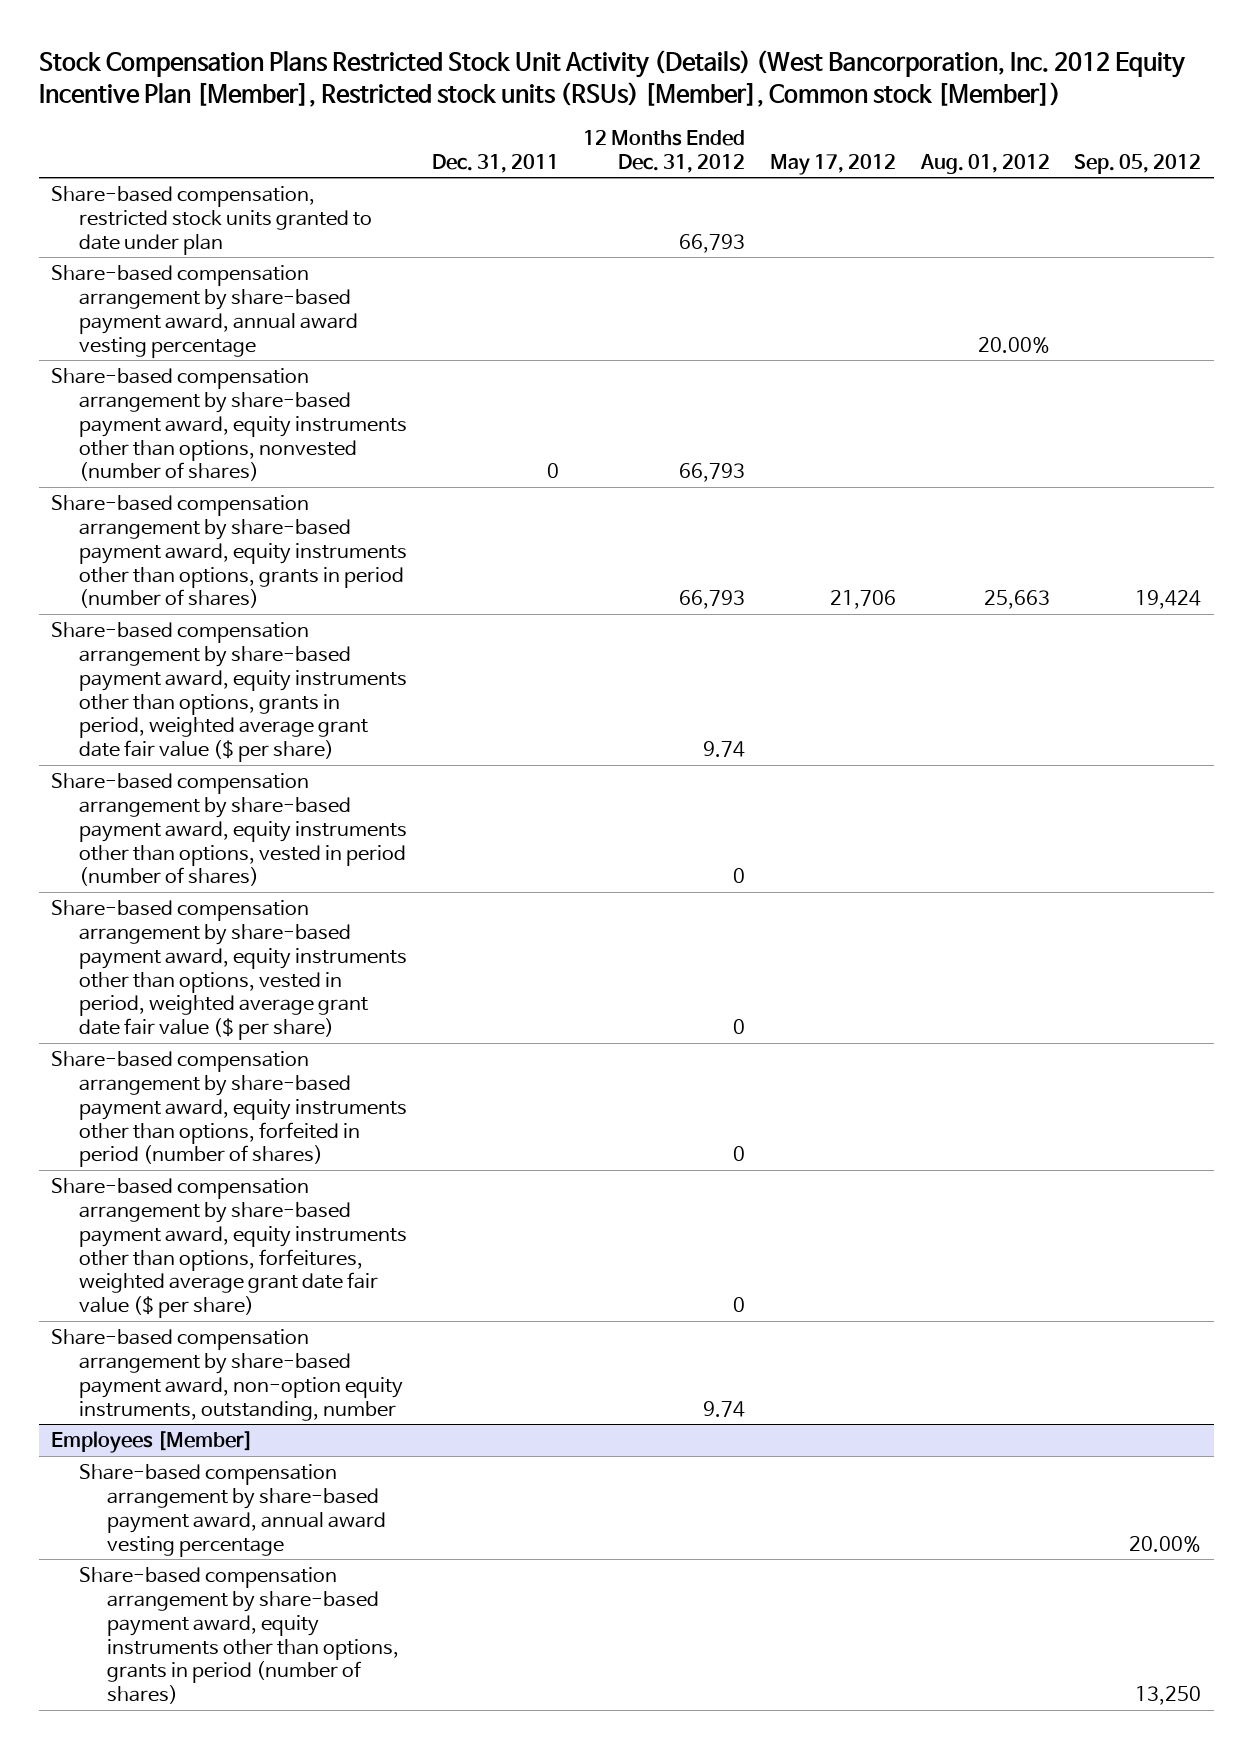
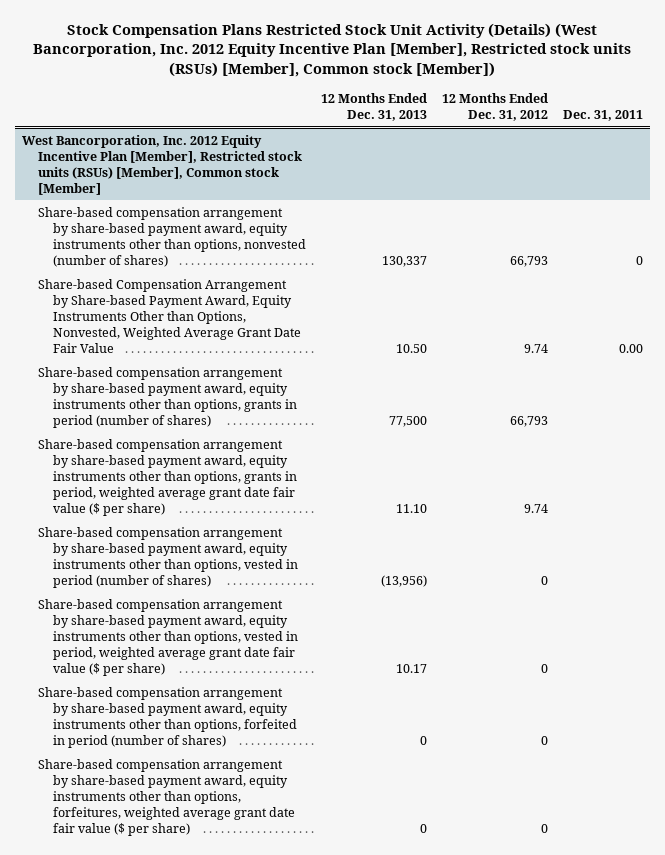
- | Dec. 31, 2011 | 12 Months Ended Dec. 31, 2012 | May 17, 2012 | Aug. 01, 2012 | Sep. 05, 2012
+ | 12 Months Ended Dec. 31, 2013 | 12 Months Ended Dec. 31, 2012 | Dec. 31, 2011
- Share-based compensation, restricted stock units granted to date under plan | | 66,793 | | |
- Share-based compensation arrangement by share-based payment award, annual award vesting percentage | | | | 20.00% |
+ West Bancorporation, Inc. 2012 Equity Incentive Plan [Member], Restricted stock units (RSUs) [Member], Common stock [Member]
+ Share-based Compensation Arrangement by Share-based Payment Award, Equity Instruments Other than Options, Nonvested, Weighted Average Grant Date Fair Value | 10.50 | 9.74 | 0.00
- Share-based compensation arrangement by share-based payment award, non-option equity instruments, outstanding, number | | 9.74 | | |
- Employees [Member]
- Share-based compensation arrangement by share-based payment award, annual award vesting percentage | | | | | 20.00%
- Share-based compensation arrangement by share-based payment award, equity instruments other than options, grants in period (number of shares) | | | | | 13,250

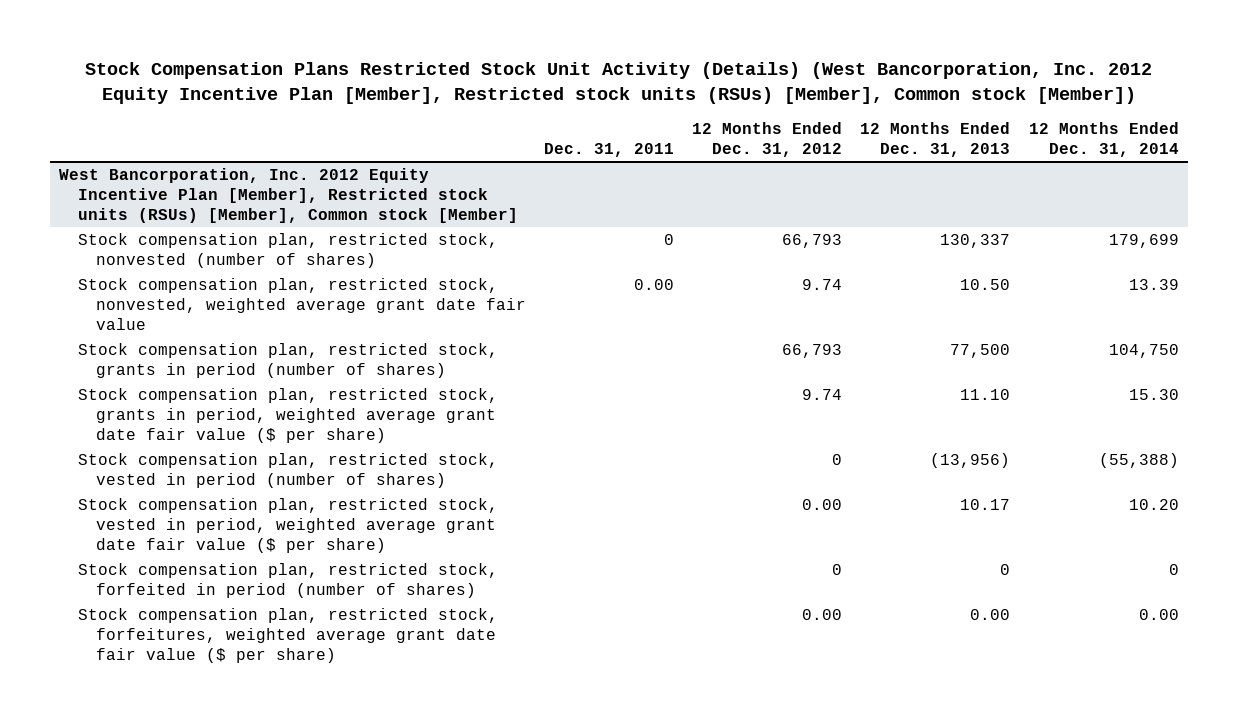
- | 12 Months Ended Dec. 31, 2013 | 12 Months Ended Dec. 31, 2012 | Dec. 31, 2011
+ | Dec. 31, 2011 | 12 Months Ended Dec. 31, 2012 | 12 Months Ended Dec. 31, 2013 | 12 Months Ended Dec. 31, 2014
@ West Bancorporation, Inc. 2012 Equity Incentive Plan [Member], Restricted stock units (RSUs) [Member], Common stock [Member]
- Share-based compensation arrangement by share-based payment award, equity instruments other than options, nonvested (number of shares) | 130,337 | 66,793 | 0
- Share-based Compensation Arrangement by Share-based Payment Award, Equity Instruments Other than Options, Nonvested, Weighted Average Grant Date Fair Value | 10.50 | 9.74 | 0.00
- Share-based compensation arrangement by share-based payment award, equity instruments other than options, grants in period (number of shares) | 77,500 | 66,793 |
- Share-based compensation arrangement by share-based payment award, equity instruments other than options, grants in period, weighted average grant date fair value ($ per share) | 11.10 | 9.74 |
- Share-based compensation arrangement by share-based payment award, equity instruments other than options, vested in period (number of shares) | (13,956) | 0 |
- Share-based compensation arrangement by share-based payment award, equity instruments other than options, vested in period, weighted average grant date fair value ($ per share) | 10.17 | 0 |
- Share-based compensation arrangement by share-based payment award, equity instruments other than options, forfeited in period (number of shares) | 0 | 0 |
- Share-based compensation arrangement by share-based payment award, equity instruments other than options, forfeitures, weighted average grant date fair value ($ per share) | 0 | 0 |
+ Stock compensation plan, restricted stock, nonvested (number of shares) | 0 | 66,793 | 130,337 | 179,699
+ Stock compensation plan, restricted stock, nonvested, weighted average grant date fair value | 0.00 | 9.74 | 10.50 | 13.39
+ Stock compensation plan, restricted stock, grants in period (number of shares) | | 66,793 | 77,500 | 104,750
+ Stock compensation plan, restricted stock, grants in period, weighted average grant date fair value ($ per share) | | 9.74 | 11.10 | 15.30
+ Stock compensation plan, restricted stock, vested in period (number of shares) | | 0 | (13,956) | (55,388)
+ Stock compensation plan, restricted stock, vested in period, weighted average grant date fair value ($ per share) | | 0.00 | 10.17 | 10.20
+ Stock compensation plan, restricted stock, forfeited in period (number of shares) | | 0 | 0 | 0
+ Stock compensation plan, restricted stock, forfeitures, weighted average grant date fair value ($ per share) | | 0.00 | 0.00 | 0.00

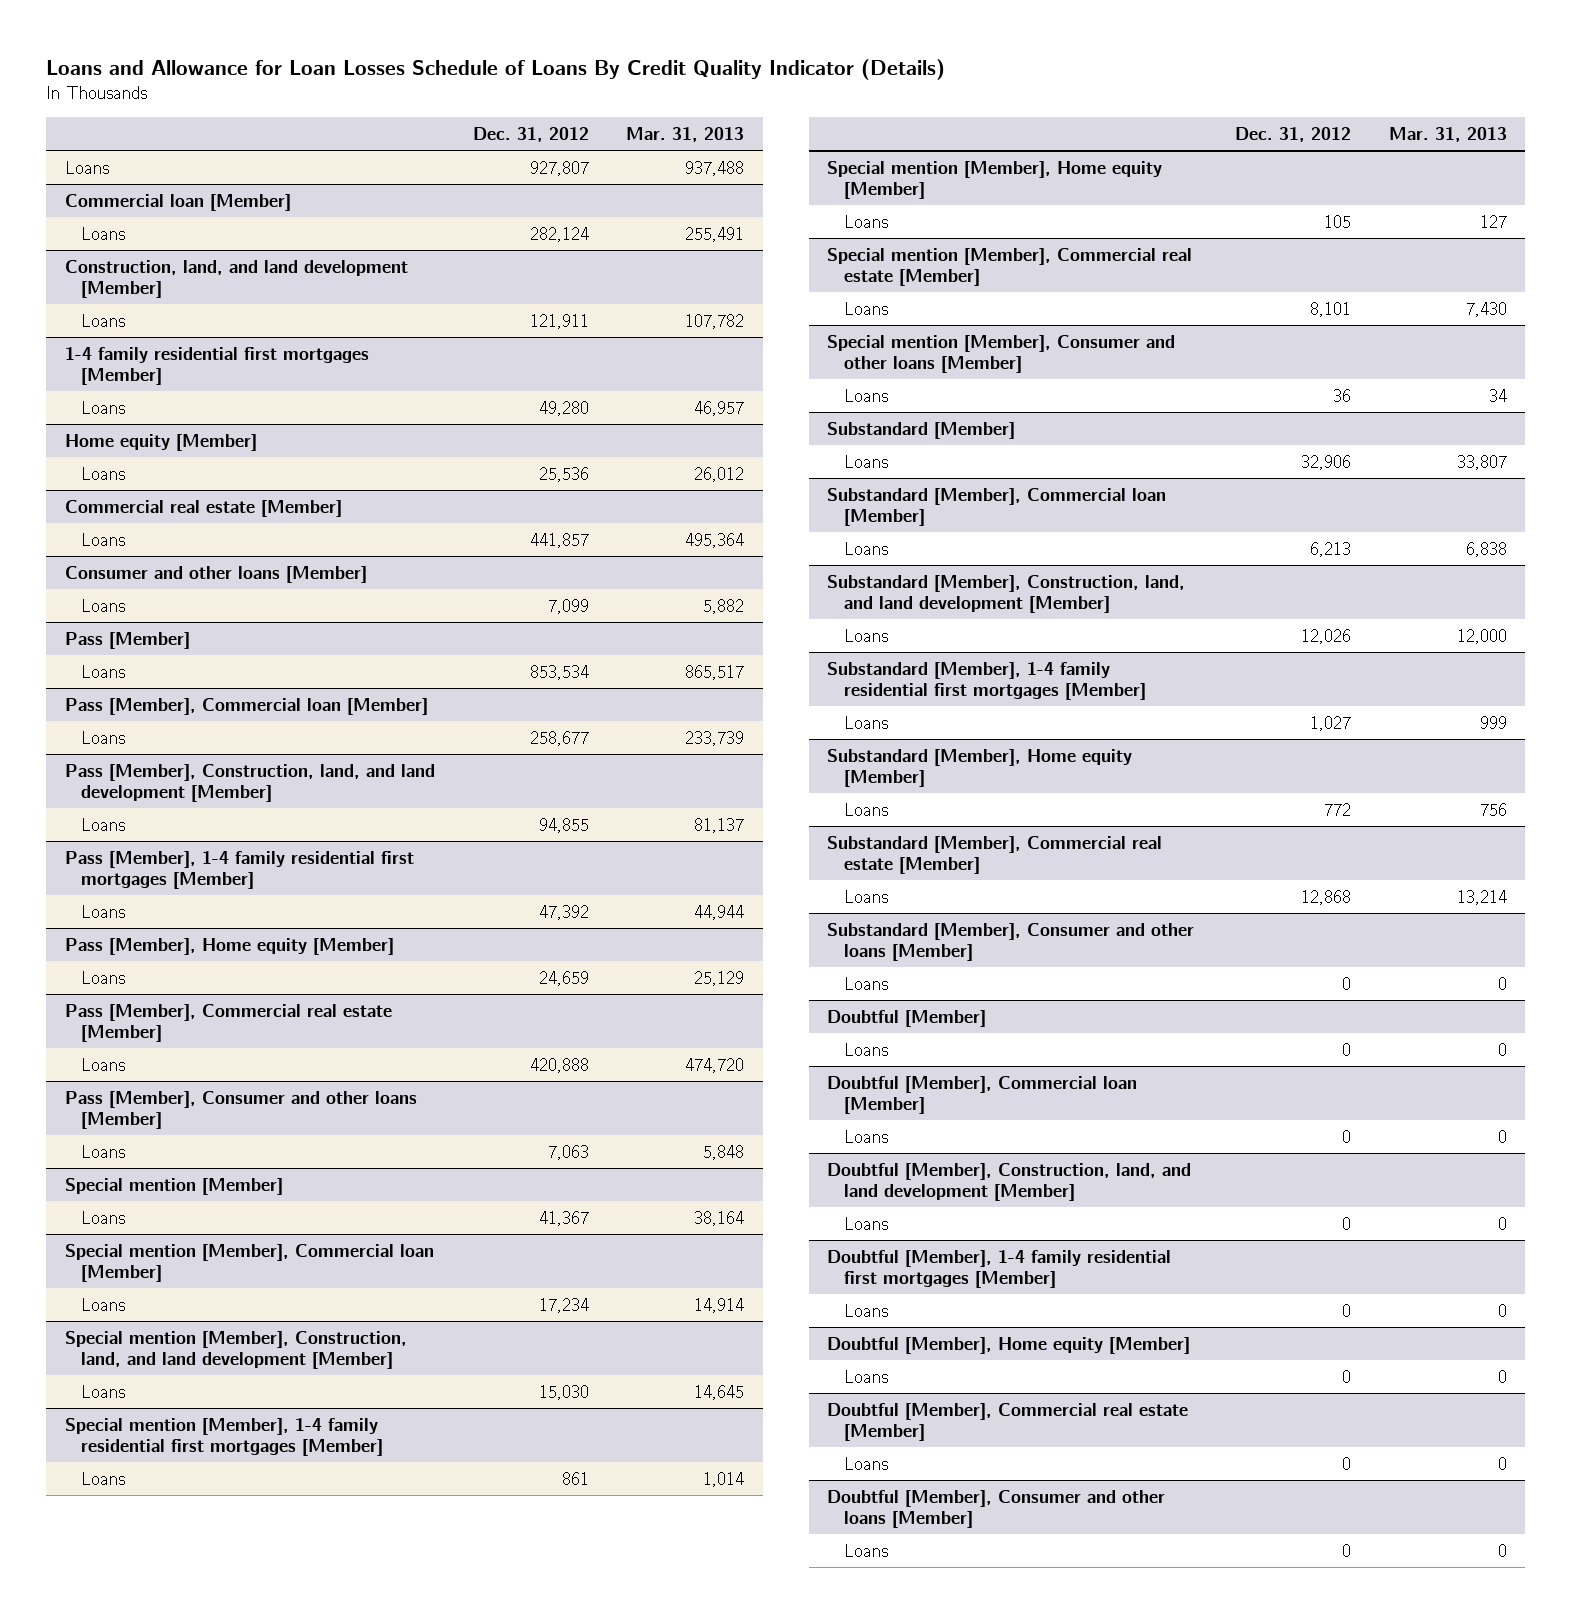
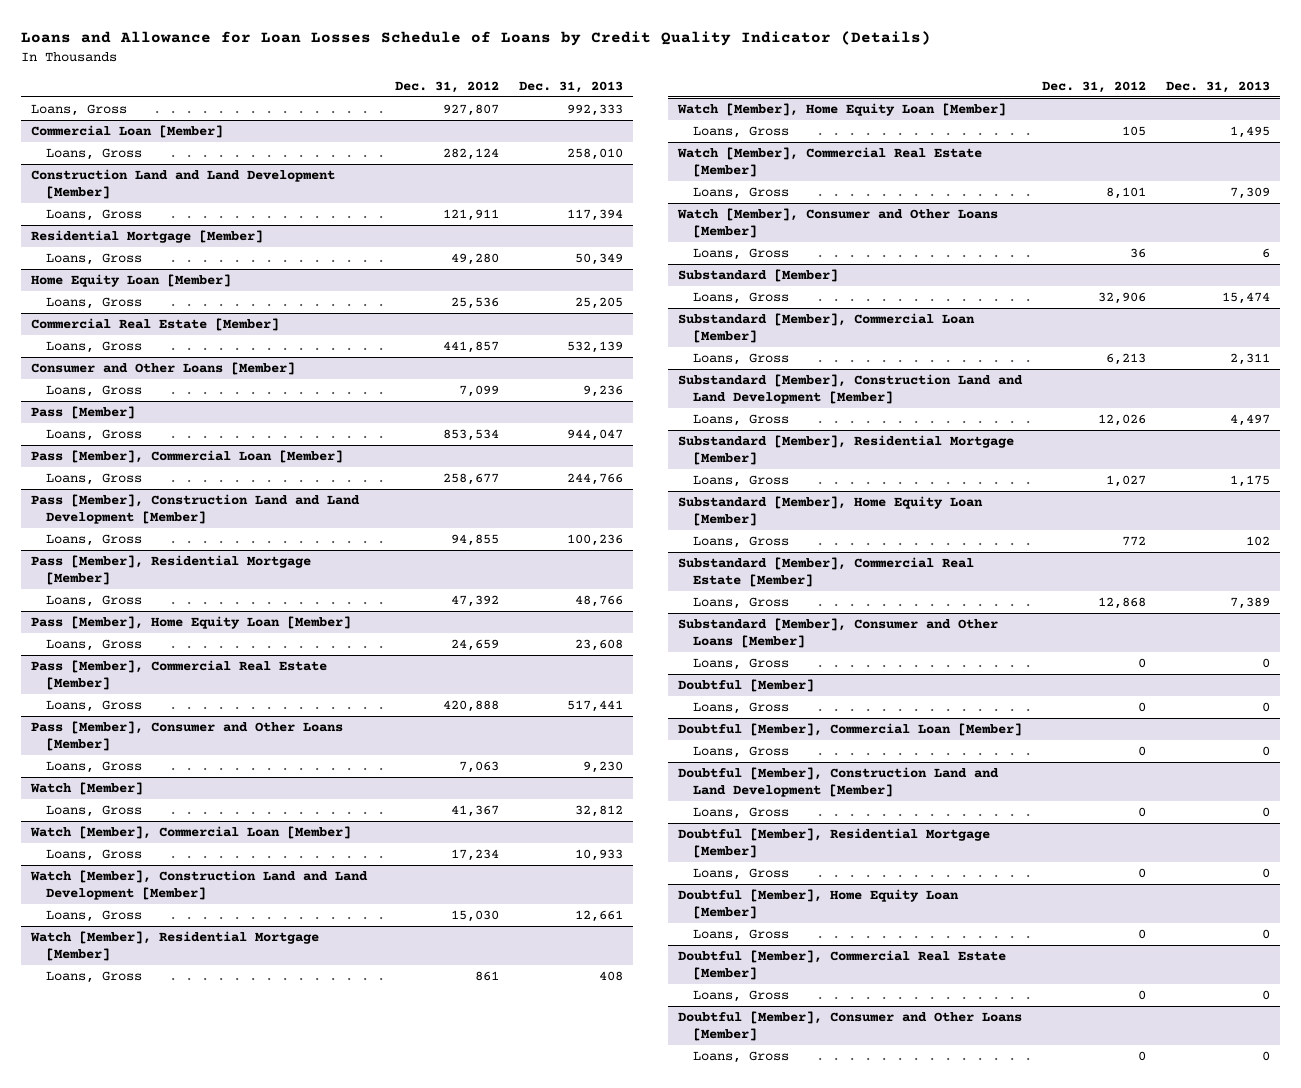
- Loans and Allowance for Loan Losses Schedule of Loans By Credit Quality Indicator (Details)
+ Loans and Allowance for Loan Losses Schedule of Loans by Credit Quality Indicator (Details)
- | Dec. 31, 2012 | Mar. 31, 2013
+ | Dec. 31, 2012 | Dec. 31, 2013
- Loans | 927,807 | 937,488
- Commercial loan [Member]
- Loans | 282,124 | 255,491
- Construction, land, and land development [Member]
- Loans | 121,911 | 107,782
- 1-4 family residential first mortgages [Member]
- Loans | 49,280 | 46,957
- Home equity [Member]
- Loans | 25,536 | 26,012
- Commercial real estate [Member]
- Loans | 441,857 | 495,364
- Consumer and other loans [Member]
- Loans | 7,099 | 5,882
+ Loans, Gross | 927,807 | 992,333
+ Commercial Loan [Member]
+ Loans, Gross | 282,124 | 258,010
+ Construction Land and Land Development [Member]
+ Loans, Gross | 121,911 | 117,394
+ Residential Mortgage [Member]
+ Loans, Gross | 49,280 | 50,349
+ Home Equity Loan [Member]
+ Loans, Gross | 25,536 | 25,205
+ Commercial Real Estate [Member]
+ Loans, Gross | 441,857 | 532,139
+ Consumer and Other Loans [Member]
+ Loans, Gross | 7,099 | 9,236
@ Pass [Member]
- Loans | 853,534 | 865,517
- Pass [Member], Commercial loan [Member]
- Loans | 258,677 | 233,739
- Pass [Member], Construction, land, and land development [Member]
- Loans | 94,855 | 81,137
- Pass [Member], 1-4 family residential first mortgages [Member]
- Loans | 47,392 | 44,944
- Pass [Member], Home equity [Member]
- Loans | 24,659 | 25,129
- Pass [Member], Commercial real estate [Member]
- Loans | 420,888 | 474,720
- Pass [Member], Consumer and other loans [Member]
- Loans | 7,063 | 5,848
- Special mention [Member]
- Loans | 41,367 | 38,164
- Special mention [Member], Commercial loan [Member]
- Loans | 17,234 | 14,914
- Special mention [Member], Construction, land, and land development [Member]
- Loans | 15,030 | 14,645
- Special mention [Member], 1-4 family residential first mortgages [Member]
- Loans | 861 | 1,014
- Special mention [Member], Home equity [Member]
- Loans | 105 | 127
- Special mention [Member], Commercial real estate [Member]
- Loans | 8,101 | 7,430
- Special mention [Member], Consumer and other loans [Member]
- Loans | 36 | 34
@ Pass [Member]
+ Loans, Gross | 853,534 | 944,047
+ Pass [Member], Commercial Loan [Member]
+ Loans, Gross | 258,677 | 244,766
+ Pass [Member], Construction Land and Land Development [Member]
+ Loans, Gross | 94,855 | 100,236
+ Pass [Member], Residential Mortgage [Member]
+ Loans, Gross | 47,392 | 48,766
+ Pass [Member], Home Equity Loan [Member]
+ Loans, Gross | 24,659 | 23,608
+ Pass [Member], Commercial Real Estate [Member]
+ Loans, Gross | 420,888 | 517,441
+ Pass [Member], Consumer and Other Loans [Member]
+ Loans, Gross | 7,063 | 9,230
+ Watch [Member]
+ Loans, Gross | 41,367 | 32,812
+ Watch [Member], Commercial Loan [Member]
+ Loans, Gross | 17,234 | 10,933
+ Watch [Member], Construction Land and Land Development [Member]
+ Loans, Gross | 15,030 | 12,661
+ Watch [Member], Residential Mortgage [Member]
+ Loans, Gross | 861 | 408
+ Watch [Member], Home Equity Loan [Member]
+ Loans, Gross | 105 | 1,495
+ Watch [Member], Commercial Real Estate [Member]
+ Loans, Gross | 8,101 | 7,309
+ Watch [Member], Consumer and Other Loans [Member]
+ Loans, Gross | 36 | 6
@ Substandard [Member]
- Loans | 32,906 | 33,807
- Substandard [Member], Commercial loan [Member]
- Loans | 6,213 | 6,838
- Substandard [Member], Construction, land, and land development [Member]
- Loans | 12,026 | 12,000
- Substandard [Member], 1-4 family residential first mortgages [Member]
- Loans | 1,027 | 999
- Substandard [Member], Home equity [Member]
- Loans | 772 | 756
- Substandard [Member], Commercial real estate [Member]
- Loans | 12,868 | 13,214
- Substandard [Member], Consumer and other loans [Member]
- Loans | 0 | 0
@ Substandard [Member]
+ Loans, Gross | 32,906 | 15,474
+ Substandard [Member], Commercial Loan [Member]
+ Loans, Gross | 6,213 | 2,311
+ Substandard [Member], Construction Land and Land Development [Member]
+ Loans, Gross | 12,026 | 4,497
+ Substandard [Member], Residential Mortgage [Member]
+ Loans, Gross | 1,027 | 1,175
+ Substandard [Member], Home Equity Loan [Member]
+ Loans, Gross | 772 | 102
+ Substandard [Member], Commercial Real Estate [Member]
+ Loans, Gross | 12,868 | 7,389
+ Substandard [Member], Consumer and Other Loans [Member]
+ Loans, Gross | 0 | 0
@ Doubtful [Member]
- Loans | 0 | 0
- Doubtful [Member], Commercial loan [Member]
- Loans | 0 | 0
- Doubtful [Member], Construction, land, and land development [Member]
- Loans | 0 | 0
- Doubtful [Member], 1-4 family residential first mortgages [Member]
- Loans | 0 | 0
- Doubtful [Member], Home equity [Member]
- Loans | 0 | 0
- Doubtful [Member], Commercial real estate [Member]
- Loans | 0 | 0
- Doubtful [Member], Consumer and other loans [Member]
- Loans | 0 | 0
@ Doubtful [Member]
+ Loans, Gross | 0 | 0
+ Doubtful [Member], Commercial Loan [Member]
+ Loans, Gross | 0 | 0
+ Doubtful [Member], Construction Land and Land Development [Member]
+ Loans, Gross | 0 | 0
+ Doubtful [Member], Residential Mortgage [Member]
+ Loans, Gross | 0 | 0
+ Doubtful [Member], Home Equity Loan [Member]
+ Loans, Gross | 0 | 0
+ Doubtful [Member], Commercial Real Estate [Member]
+ Loans, Gross | 0 | 0
+ Doubtful [Member], Consumer and Other Loans [Member]
+ Loans, Gross | 0 | 0

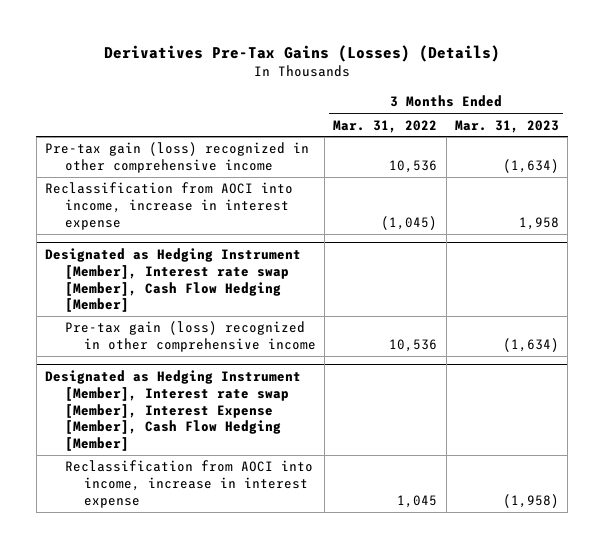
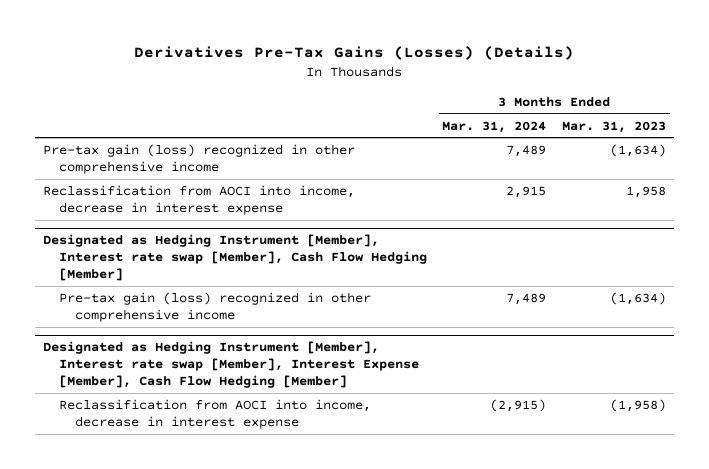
- | 3 Months Ended Mar. 31, 2022 | 3 Months Ended Mar. 31, 2023
+ | 3 Months Ended Mar. 31, 2024 | 3 Months Ended Mar. 31, 2023
- Reclassification from AOCI into income, increase in interest expense | (1,045) | 1,958
+ Reclassification from AOCI into income, decrease in interest expense | 2,915 | 1,958
@ Designated as Hedging Instrument [Member], Interest rate swap [Member], Interest Expense [Member], Cash Flow Hedging [Member]
- Reclassification from AOCI into income, increase in interest expense | 1,045 | (1,958)
+ Reclassification from AOCI into income, decrease in interest expense | (2,915) | (1,958)

